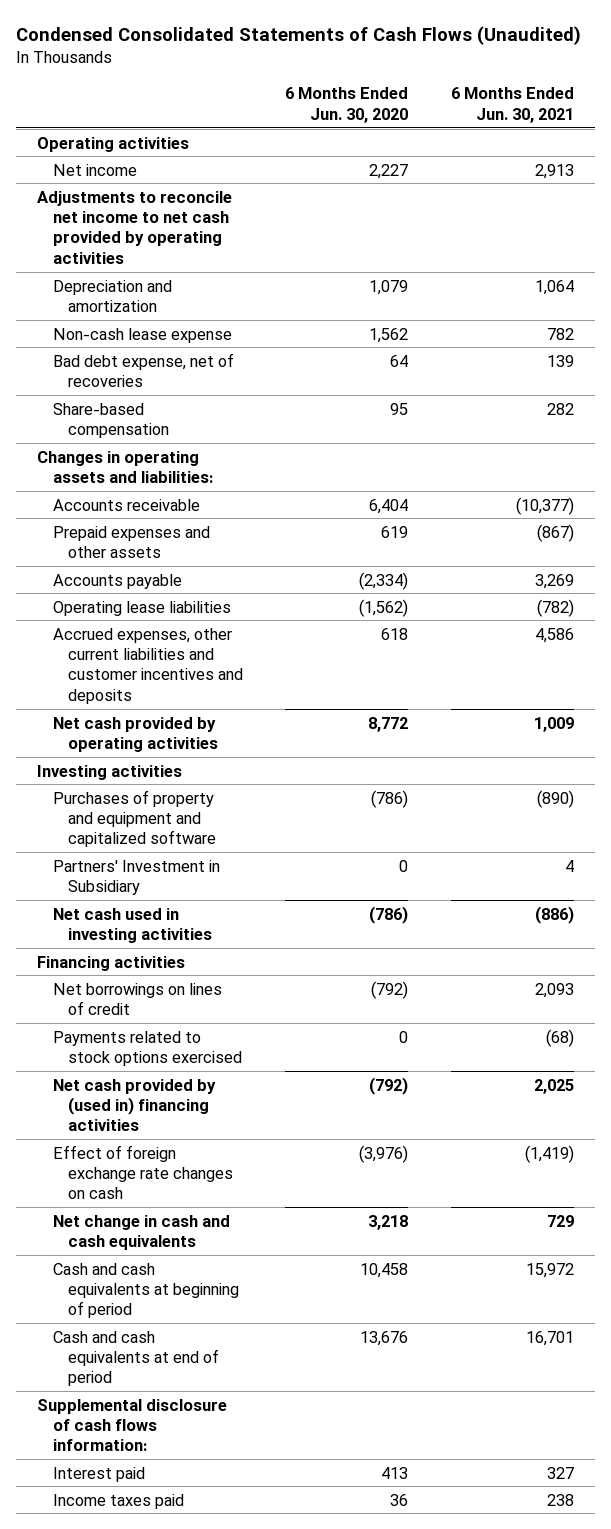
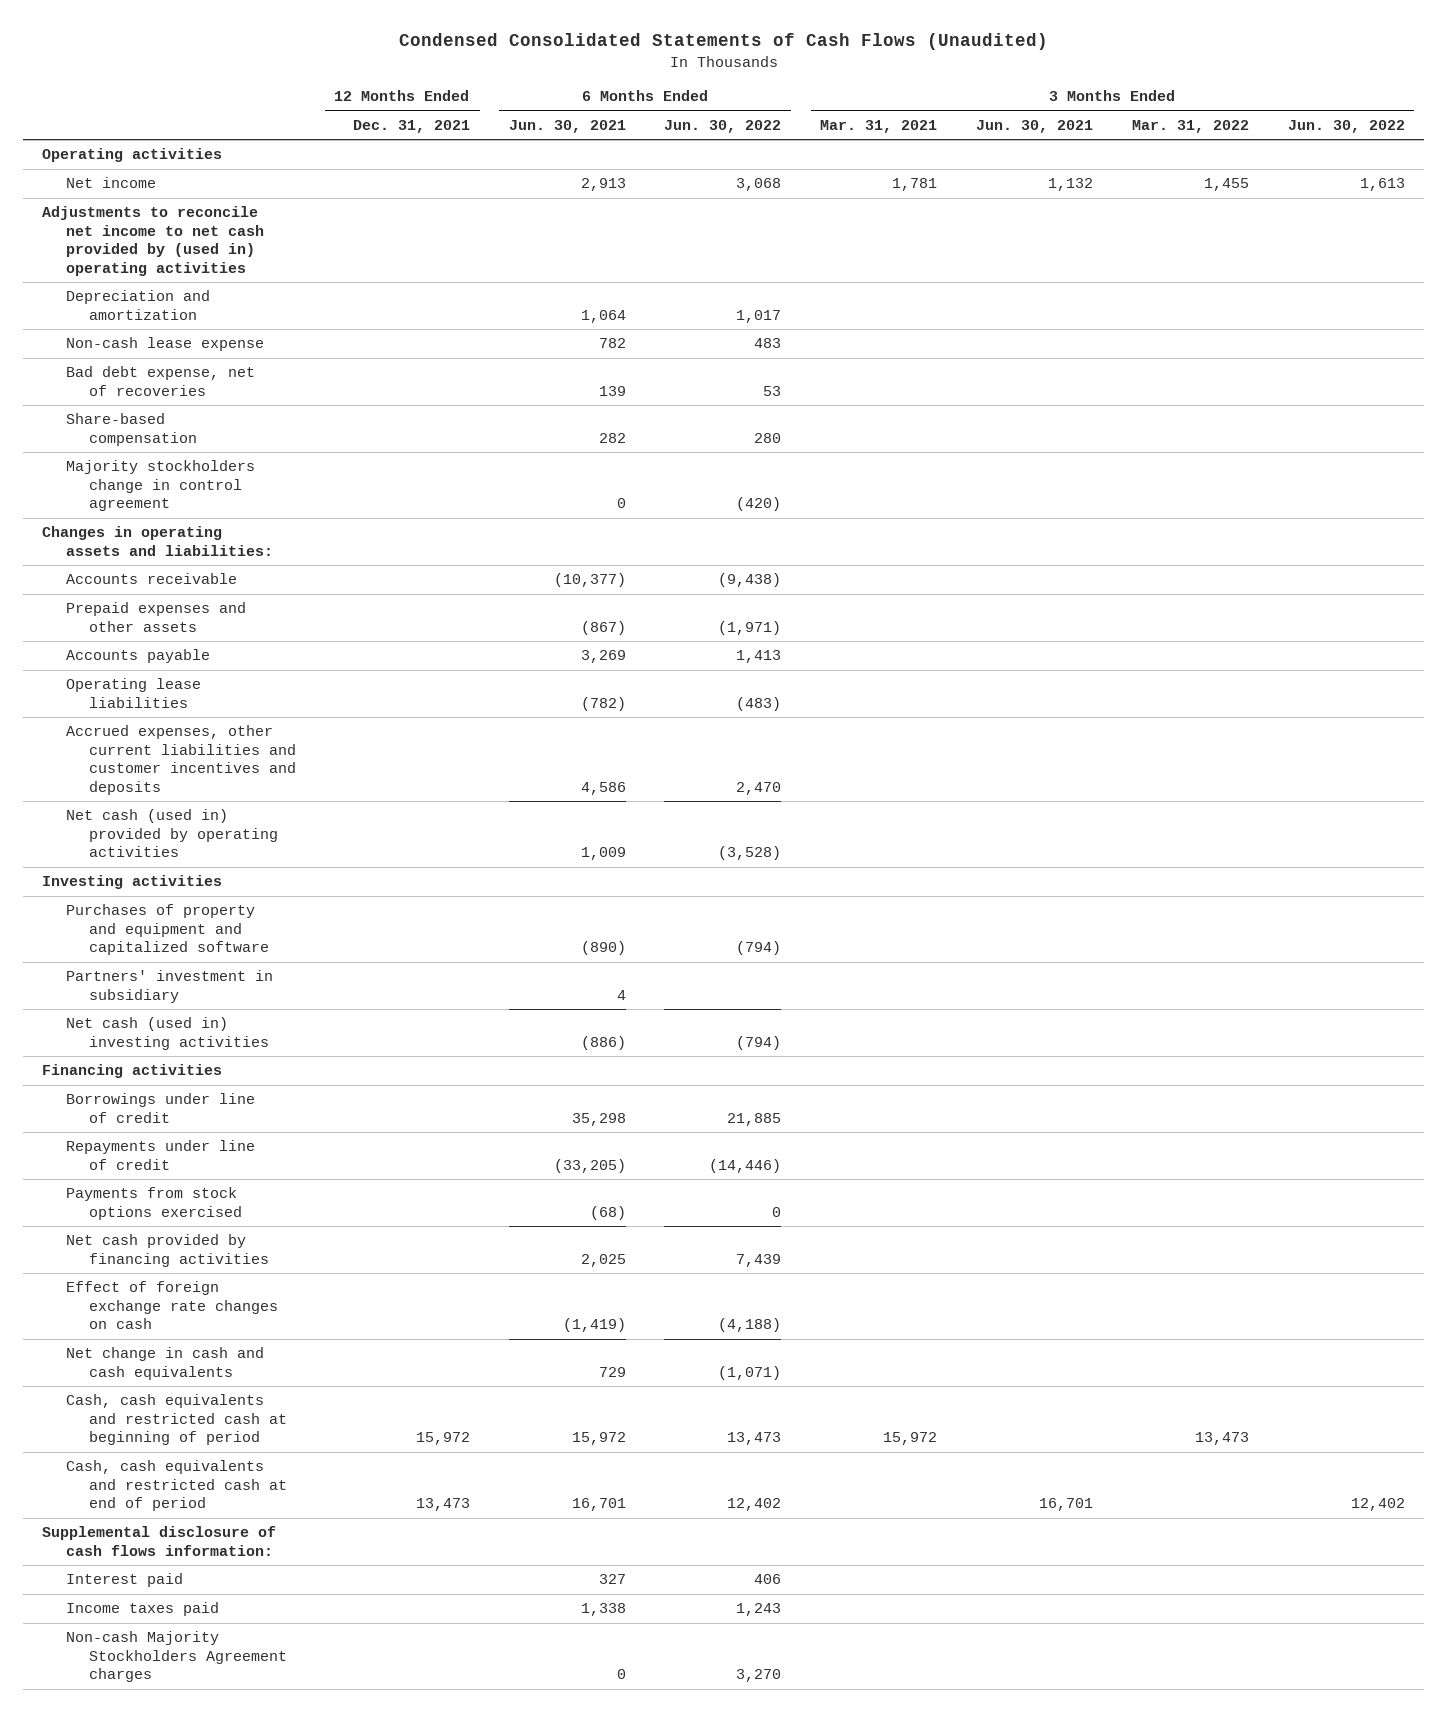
- | 6 Months Ended Jun. 30, 2020 | 6 Months Ended Jun. 30, 2021
+ | 12 Months Ended Dec. 31, 2021 | 6 Months Ended Jun. 30, 2021 | 6 Months Ended Jun. 30, 2022 | 3 Months Ended Mar. 31, 2021 | 3 Months Ended Jun. 30, 2021 | 3 Months Ended Mar. 31, 2022 | 3 Months Ended Jun. 30, 2022
- Adjustments to reconcile net income to net cash provided by operating activities
+ Adjustments to reconcile net income to net cash provided by (used in) operating activities
+ Majority stockholders change in control agreement | | 0 | (420) | | | |
- Net cash provided by operating activities | 8,772 | 1,009
+ Net cash (used in) provided by operating activities | | 1,009 | (3,528) | | | |
- Partners' Investment in Subsidiary | 0 | 4
- Net cash used in investing activities | (786) | (886)
+ Partners' investment in subsidiary | | 4 | | | | |
+ Net cash (used in) investing activities | | (886) | (794) | | | |
- Net borrowings on lines of credit | (792) | 2,093
- Payments related to stock options exercised | 0 | (68)
- Net cash provided by (used in) financing activities | (792) | 2,025
+ Borrowings under line of credit | | 35,298 | 21,885 | | | |
+ Repayments under line of credit | | (33,205) | (14,446) | | | |
+ Payments from stock options exercised | | (68) | 0 | | | |
+ Net cash provided by financing activities | | 2,025 | 7,439 | | | |
- Cash and cash equivalents at beginning of period | 10,458 | 15,972
- Cash and cash equivalents at end of period | 13,676 | 16,701
+ Cash, cash equivalents and restricted cash at beginning of period | 15,972 | 15,972 | 13,473 | 15,972 | | 13,473 |
+ Cash, cash equivalents and restricted cash at end of period | 13,473 | 16,701 | 12,402 | | 16,701 | | 12,402
- Income taxes paid | 36 | 238
+ Income taxes paid | | 1,338 | 1,243 | | | |
+ Non-cash Majority Stockholders Agreement charges | | 0 | 3,270 | | | |

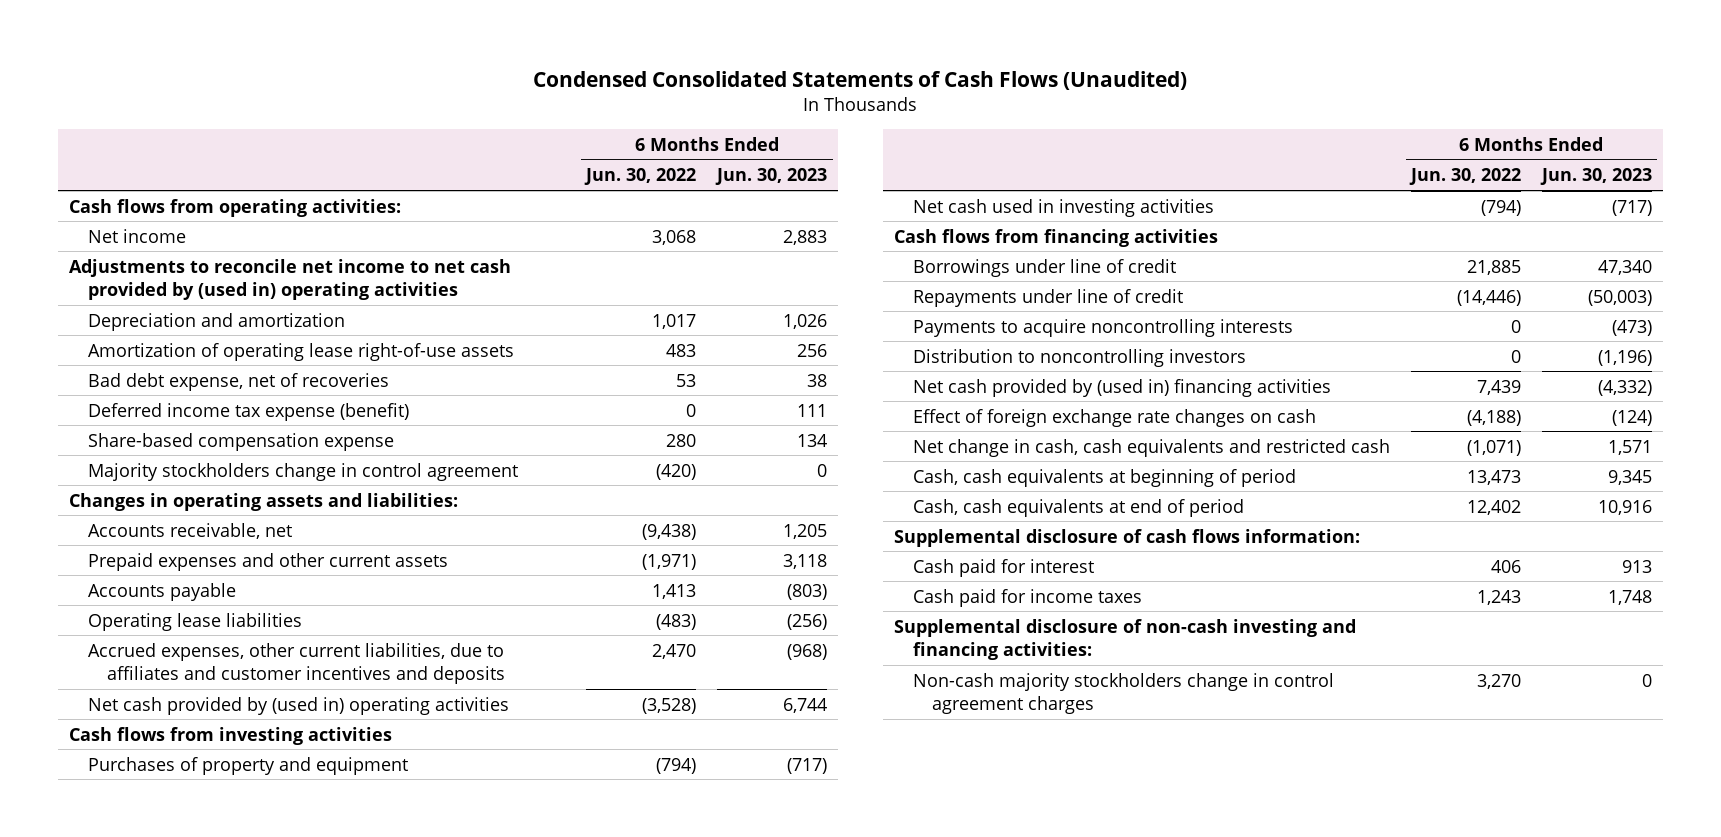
- | 12 Months Ended Dec. 31, 2021 | 6 Months Ended Jun. 30, 2021 | 6 Months Ended Jun. 30, 2022 | 3 Months Ended Mar. 31, 2021 | 3 Months Ended Jun. 30, 2021 | 3 Months Ended Mar. 31, 2022 | 3 Months Ended Jun. 30, 2022
+ | 6 Months Ended Jun. 30, 2022 | 6 Months Ended Jun. 30, 2023
- Operating activities
+ Cash flows from operating activities:
- Non-cash lease expense | | 782 | 483 | | | |
+ Amortization of operating lease right-of-use assets | 483 | 256
- Share-based compensation | | 282 | 280 | | | |
+ Deferred income tax expense (benefit) | 0 | 111
+ Share-based compensation expense | 280 | 134
- Accounts receivable | | (10,377) | (9,438) | | | |
- Prepaid expenses and other assets | | (867) | (1,971) | | | |
+ Accounts receivable, net | (9,438) | 1,205
+ Prepaid expenses and other current assets | (1,971) | 3,118
- Accrued expenses, other current liabilities and customer incentives and deposits | | 4,586 | 2,470 | | | |
- Net cash (used in) provided by operating activities | | 1,009 | (3,528) | | | |
- Investing activities
- Purchases of property and equipment and capitalized software | | (890) | (794) | | | |
- Partners' investment in subsidiary | | 4 | | | | |
- Net cash (used in) investing activities | | (886) | (794) | | | |
- Financing activities
+ Accrued expenses, other current liabilities, due to affiliates and customer incentives and deposits | 2,470 | (968)
+ Net cash provided by (used in) operating activities | (3,528) | 6,744
+ Cash flows from investing activities
+ Purchases of property and equipment | (794) | (717)
+ Net cash used in investing activities | (794) | (717)
+ Cash flows from financing activities
- Payments from stock options exercised | | (68) | 0 | | | |
- Net cash provided by financing activities | | 2,025 | 7,439 | | | |
+ Payments to acquire noncontrolling interests | 0 | (473)
+ Distribution to noncontrolling investors | 0 | (1,196)
+ Net cash provided by (used in) financing activities | 7,439 | (4,332)
- Net change in cash and cash equivalents | | 729 | (1,071) | | | |
- Cash, cash equivalents and restricted cash at beginning of period | 15,972 | 15,972 | 13,473 | 15,972 | | 13,473 |
- Cash, cash equivalents and restricted cash at end of period | 13,473 | 16,701 | 12,402 | | 16,701 | | 12,402
+ Net change in cash, cash equivalents and restricted cash | (1,071) | 1,571
+ Cash, cash equivalents at beginning of period | 13,473 | 9,345
+ Cash, cash equivalents at end of period | 12,402 | 10,916
- Interest paid | | 327 | 406 | | | |
- Income taxes paid | | 1,338 | 1,243 | | | |
- Non-cash Majority Stockholders Agreement charges | | 0 | 3,270 | | | |
+ Cash paid for interest | 406 | 913
+ Cash paid for income taxes | 1,243 | 1,748
+ Supplemental disclosure of non-cash investing and financing activities:
+ Non-cash majority stockholders change in control agreement charges | 3,270 | 0

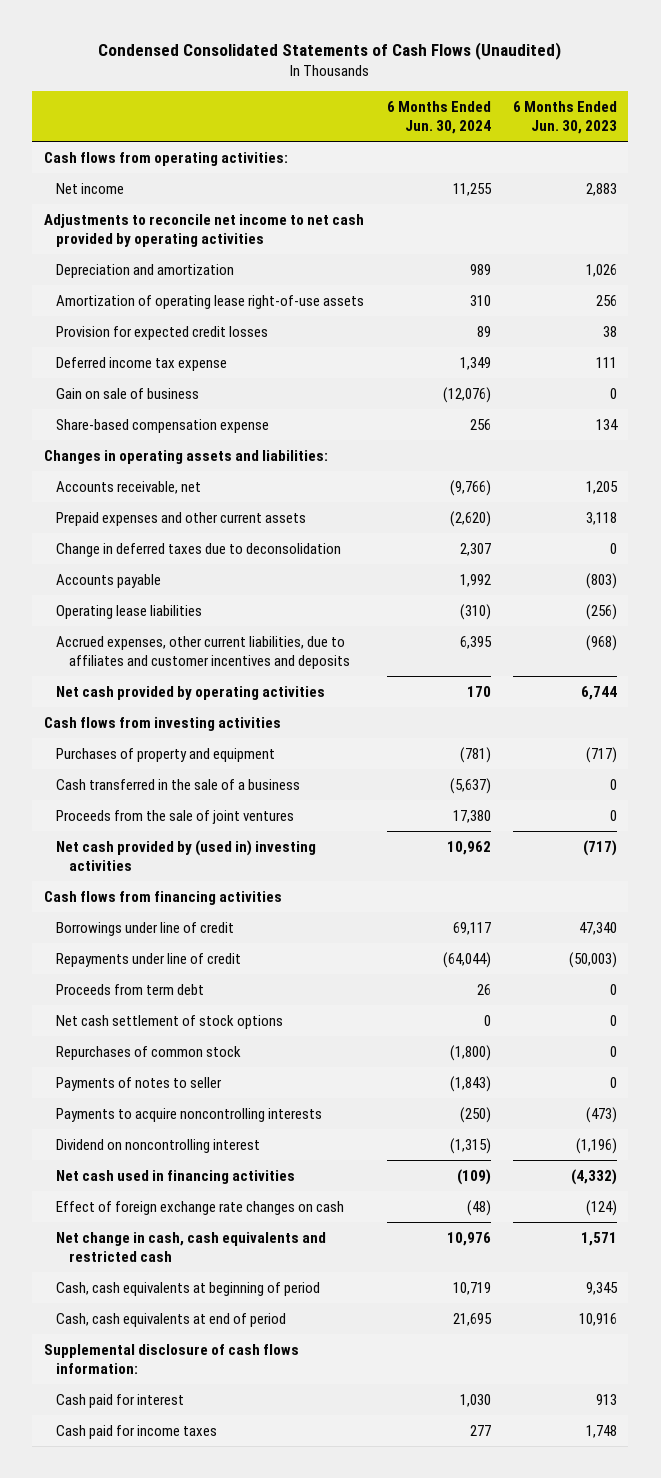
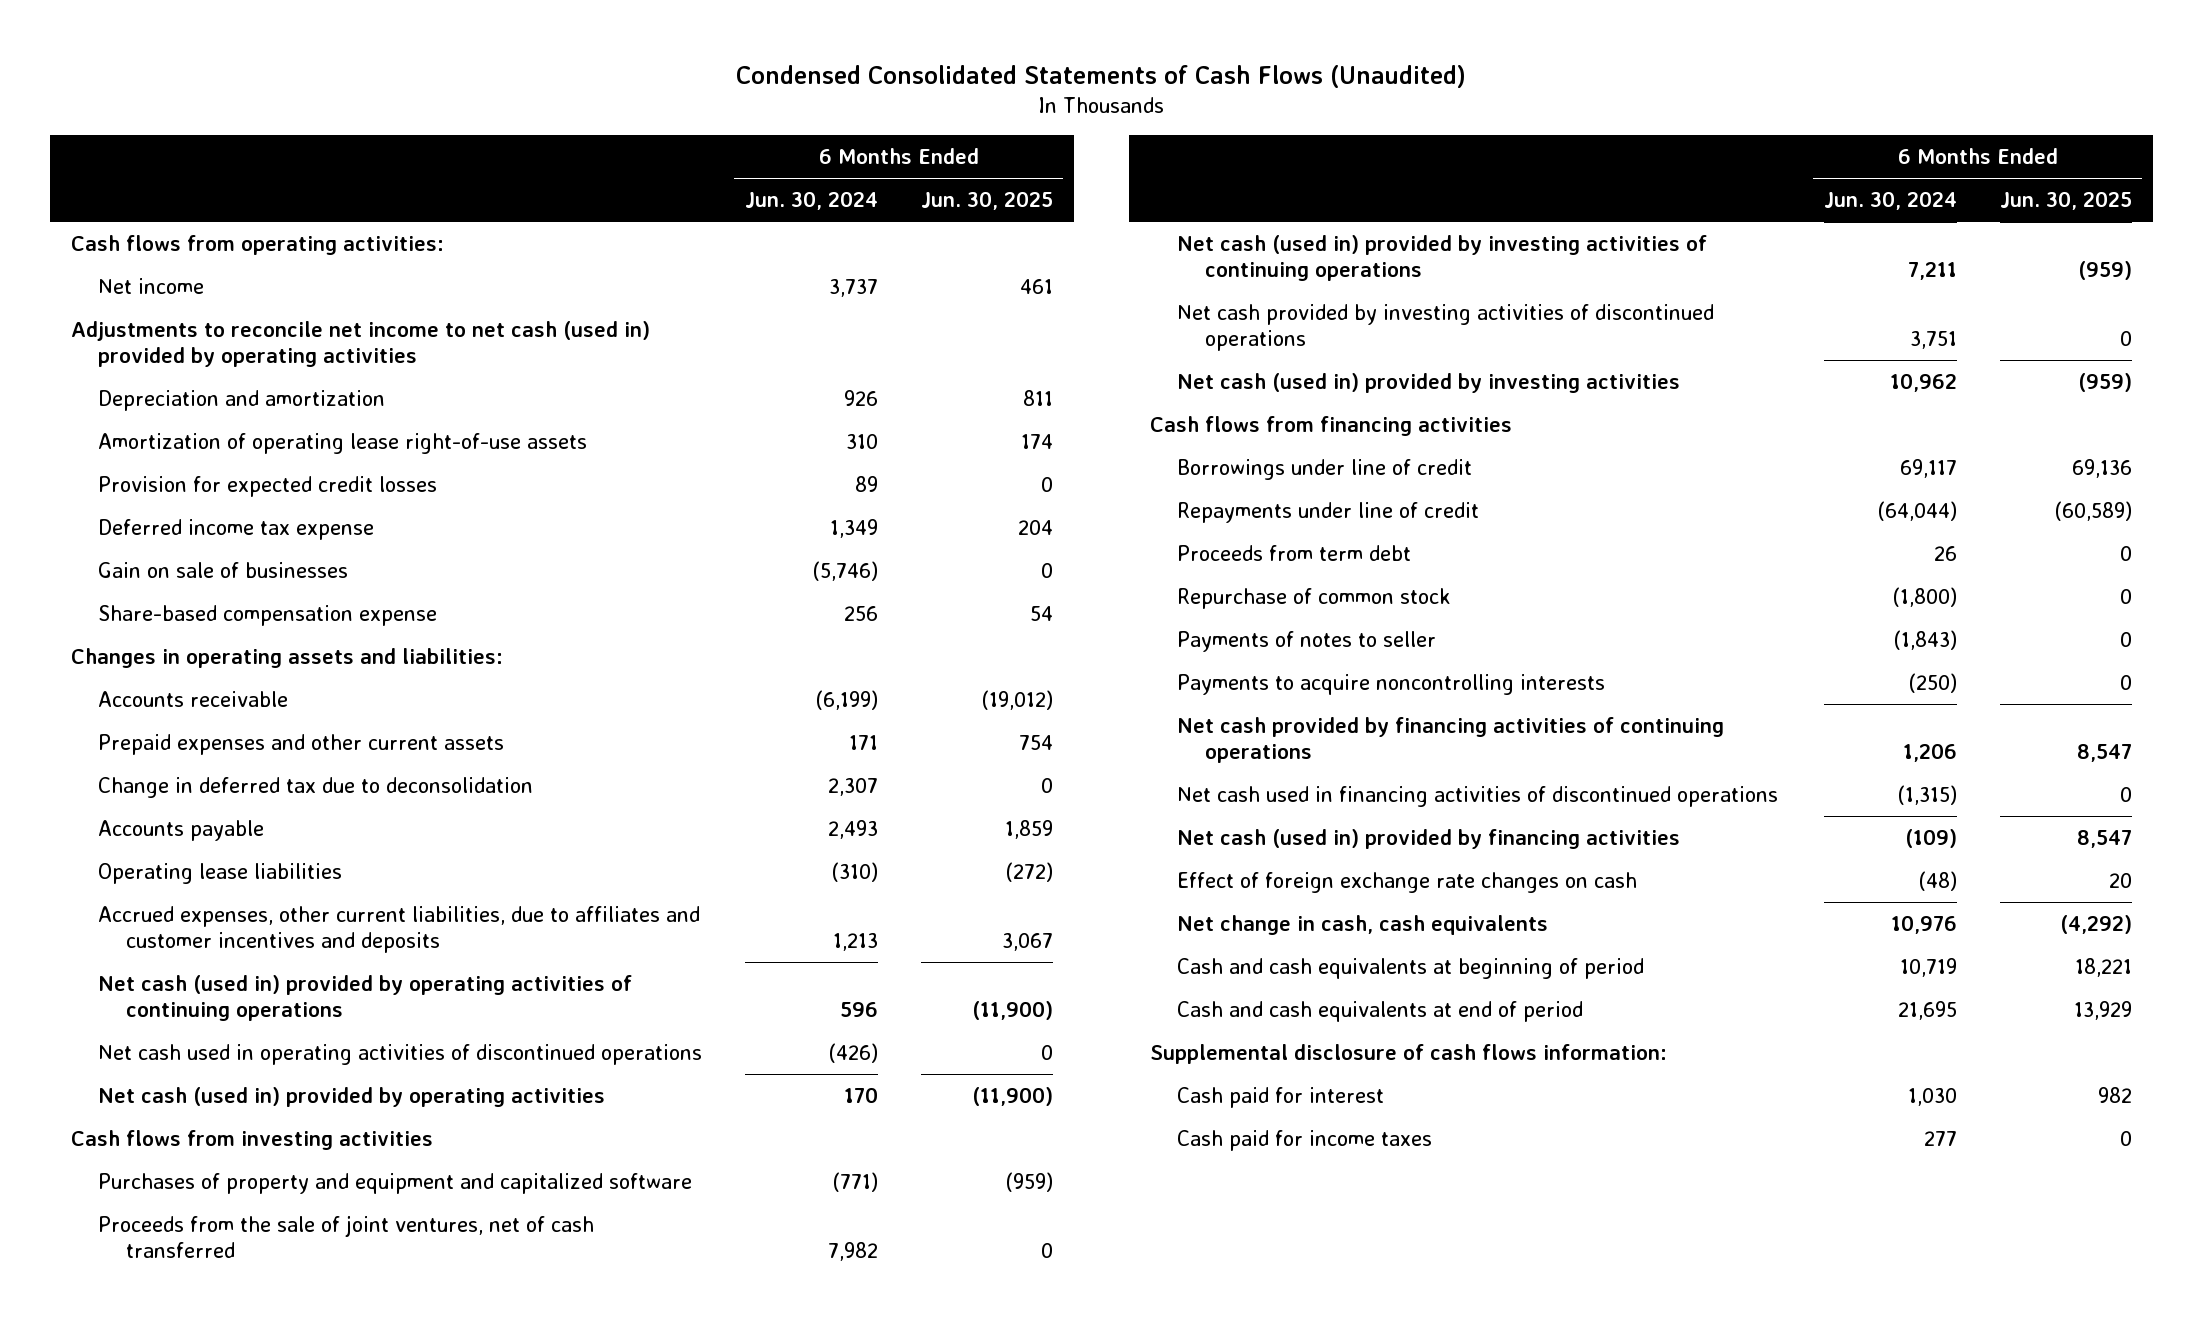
- | 6 Months Ended Jun. 30, 2024 | 6 Months Ended Jun. 30, 2023
+ | 6 Months Ended Jun. 30, 2024 | 6 Months Ended Jun. 30, 2025
- Net income | 11,255 | 2,883
- Adjustments to reconcile net income to net cash provided by operating activities
- Depreciation and amortization | 989 | 1,026
+ Net income | 3,737 | 461
+ Adjustments to reconcile net income to net cash (used in) provided by operating activities
+ Depreciation and amortization | 926 | 811
- Gain on sale of business | (12,076) | 0
+ Gain on sale of businesses | (5,746) | 0
- Accounts receivable, net | (9,766) | 1,205
- Prepaid expenses and other current assets | (2,620) | 3,118
- Change in deferred taxes due to deconsolidation | 2,307 | 0
- Accounts payable | 1,992 | (803)
+ Accounts receivable | (6,199) | (19,012)
+ Prepaid expenses and other current assets | 171 | 754
+ Change in deferred tax due to deconsolidation | 2,307 | 0
+ Accounts payable | 2,493 | 1,859
- Accrued expenses, other current liabilities, due to affiliates and customer incentives and deposits | 6,395 | (968)
- Net cash provided by operating activities | 170 | 6,744
+ Accrued expenses, other current liabilities, due to affiliates and customer incentives and deposits | 1,213 | 3,067
+ Net cash (used in) provided by operating activities of continuing operations | 596 | (11,900)
+ Net cash used in operating activities of discontinued operations | (426) | 0
+ Net cash (used in) provided by operating activities | 170 | (11,900)
- Purchases of property and equipment | (781) | (717)
- Cash transferred in the sale of a business | (5,637) | 0
- Proceeds from the sale of joint ventures | 17,380 | 0
- Net cash provided by (used in) investing activities | 10,962 | (717)
+ Purchases of property and equipment and capitalized software | (771) | (959)
+ Proceeds from the sale of joint ventures, net of cash transferred | 7,982 | 0
+ Net cash (used in) provided by investing activities of continuing operations | 7,211 | (959)
+ Net cash provided by investing activities of discontinued operations | 3,751 | 0
+ Net cash (used in) provided by investing activities | 10,962 | (959)
- Net cash settlement of stock options | 0 | 0
- Repurchases of common stock | (1,800) | 0
+ Repurchase of common stock | (1,800) | 0
- Dividend on noncontrolling interest | (1,315) | (1,196)
- Net cash used in financing activities | (109) | (4,332)
+ Net cash provided by financing activities of continuing operations | 1,206 | 8,547
+ Net cash used in financing activities of discontinued operations | (1,315) | 0
+ Net cash (used in) provided by financing activities | (109) | 8,547
- Net change in cash, cash equivalents and restricted cash | 10,976 | 1,571
- Cash, cash equivalents at beginning of period | 10,719 | 9,345
- Cash, cash equivalents at end of period | 21,695 | 10,916
+ Net change in cash, cash equivalents | 10,976 | (4,292)
+ Cash and cash equivalents at beginning of period | 10,719 | 18,221
+ Cash and cash equivalents at end of period | 21,695 | 13,929

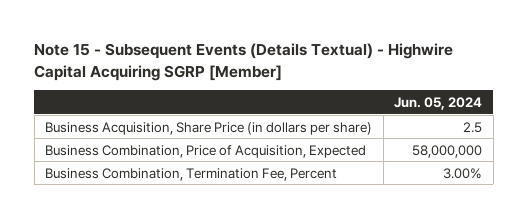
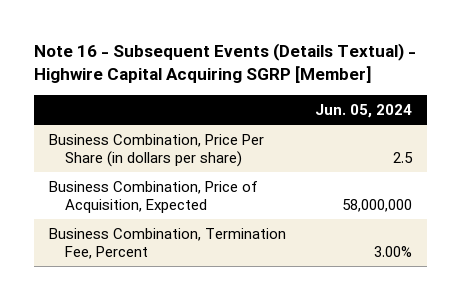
- Note 15 - Subsequent Events (Details Textual) - Highwire Capital Acquiring SGRP [Member]
+ Note 16 - Subsequent Events (Details Textual) - Highwire Capital Acquiring SGRP [Member]
- Business Acquisition, Share Price (in dollars per share) | 2.5
+ Business Combination, Price Per Share (in dollars per share) | 2.5

